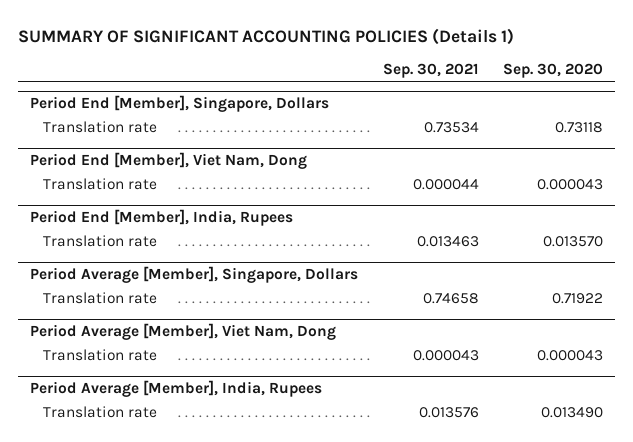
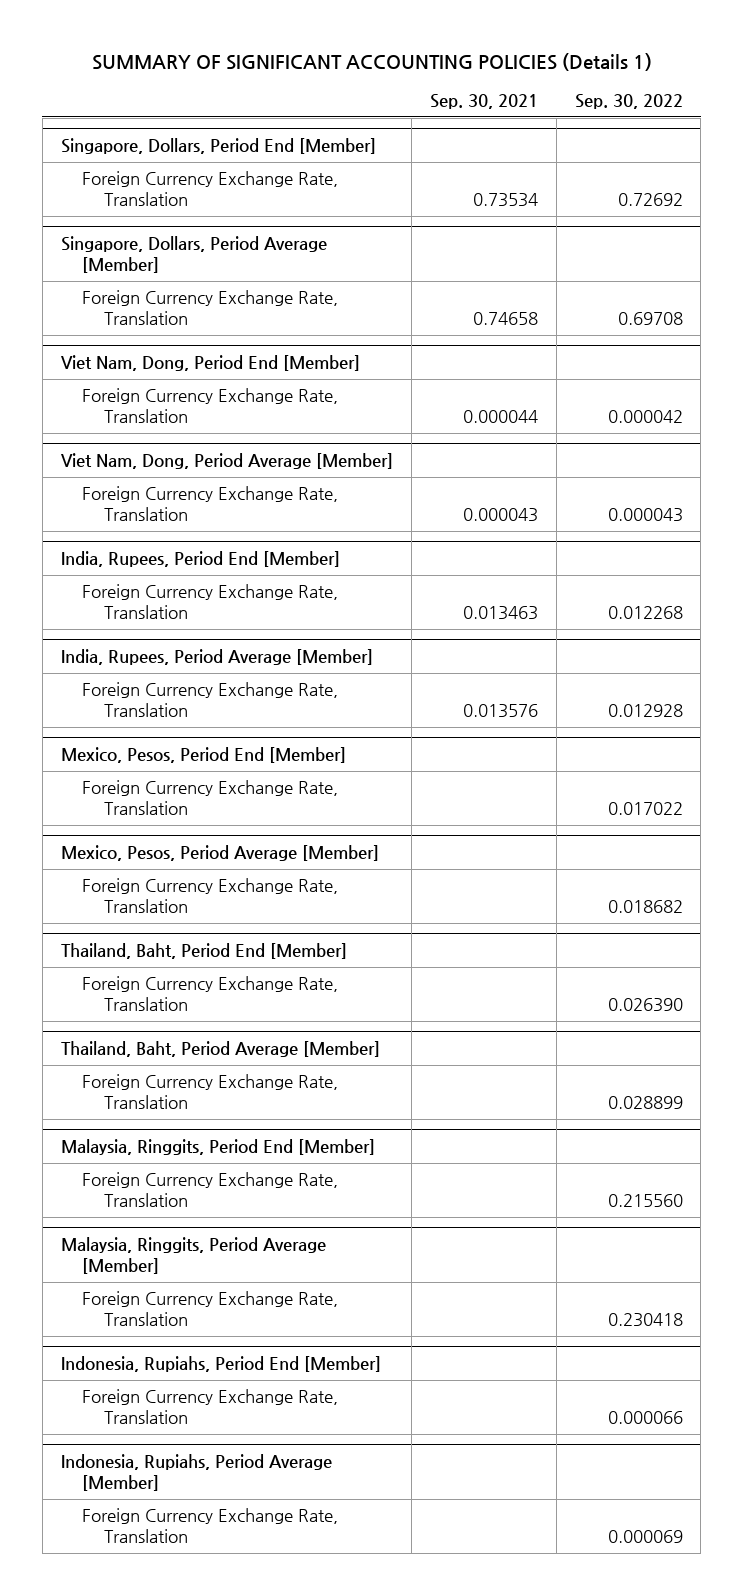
- | Sep. 30, 2021 | Sep. 30, 2020
+ | Sep. 30, 2021 | Sep. 30, 2022
- Period End [Member], Singapore, Dollars
- Translation rate | 0.73534 | 0.73118
- Period End [Member], Viet Nam, Dong
- Translation rate | 0.000044 | 0.000043
- Period End [Member], India, Rupees
- Translation rate | 0.013463 | 0.013570
- Period Average [Member], Singapore, Dollars
- Translation rate | 0.74658 | 0.71922
- Period Average [Member], Viet Nam, Dong
- Translation rate | 0.000043 | 0.000043
- Period Average [Member], India, Rupees
- Translation rate | 0.013576 | 0.013490
+ Singapore, Dollars, Period End [Member]
+ Foreign Currency Exchange Rate, Translation | 0.73534 | 0.72692
+ Singapore, Dollars, Period Average [Member]
+ Foreign Currency Exchange Rate, Translation | 0.74658 | 0.69708
+ Viet Nam, Dong, Period End [Member]
+ Foreign Currency Exchange Rate, Translation | 0.000044 | 0.000042
+ Viet Nam, Dong, Period Average [Member]
+ Foreign Currency Exchange Rate, Translation | 0.000043 | 0.000043
+ India, Rupees, Period End [Member]
+ Foreign Currency Exchange Rate, Translation | 0.013463 | 0.012268
+ India, Rupees, Period Average [Member]
+ Foreign Currency Exchange Rate, Translation | 0.013576 | 0.012928
+ Mexico, Pesos, Period End [Member]
+ Foreign Currency Exchange Rate, Translation | | 0.017022
+ Mexico, Pesos, Period Average [Member]
+ Foreign Currency Exchange Rate, Translation | | 0.018682
+ Thailand, Baht, Period End [Member]
+ Foreign Currency Exchange Rate, Translation | | 0.026390
+ Thailand, Baht, Period Average [Member]
+ Foreign Currency Exchange Rate, Translation | | 0.028899
+ Malaysia, Ringgits, Period End [Member]
+ Foreign Currency Exchange Rate, Translation | | 0.215560
+ Malaysia, Ringgits, Period Average [Member]
+ Foreign Currency Exchange Rate, Translation | | 0.230418
+ Indonesia, Rupiahs, Period End [Member]
+ Foreign Currency Exchange Rate, Translation | | 0.000066
+ Indonesia, Rupiahs, Period Average [Member]
+ Foreign Currency Exchange Rate, Translation | | 0.000069

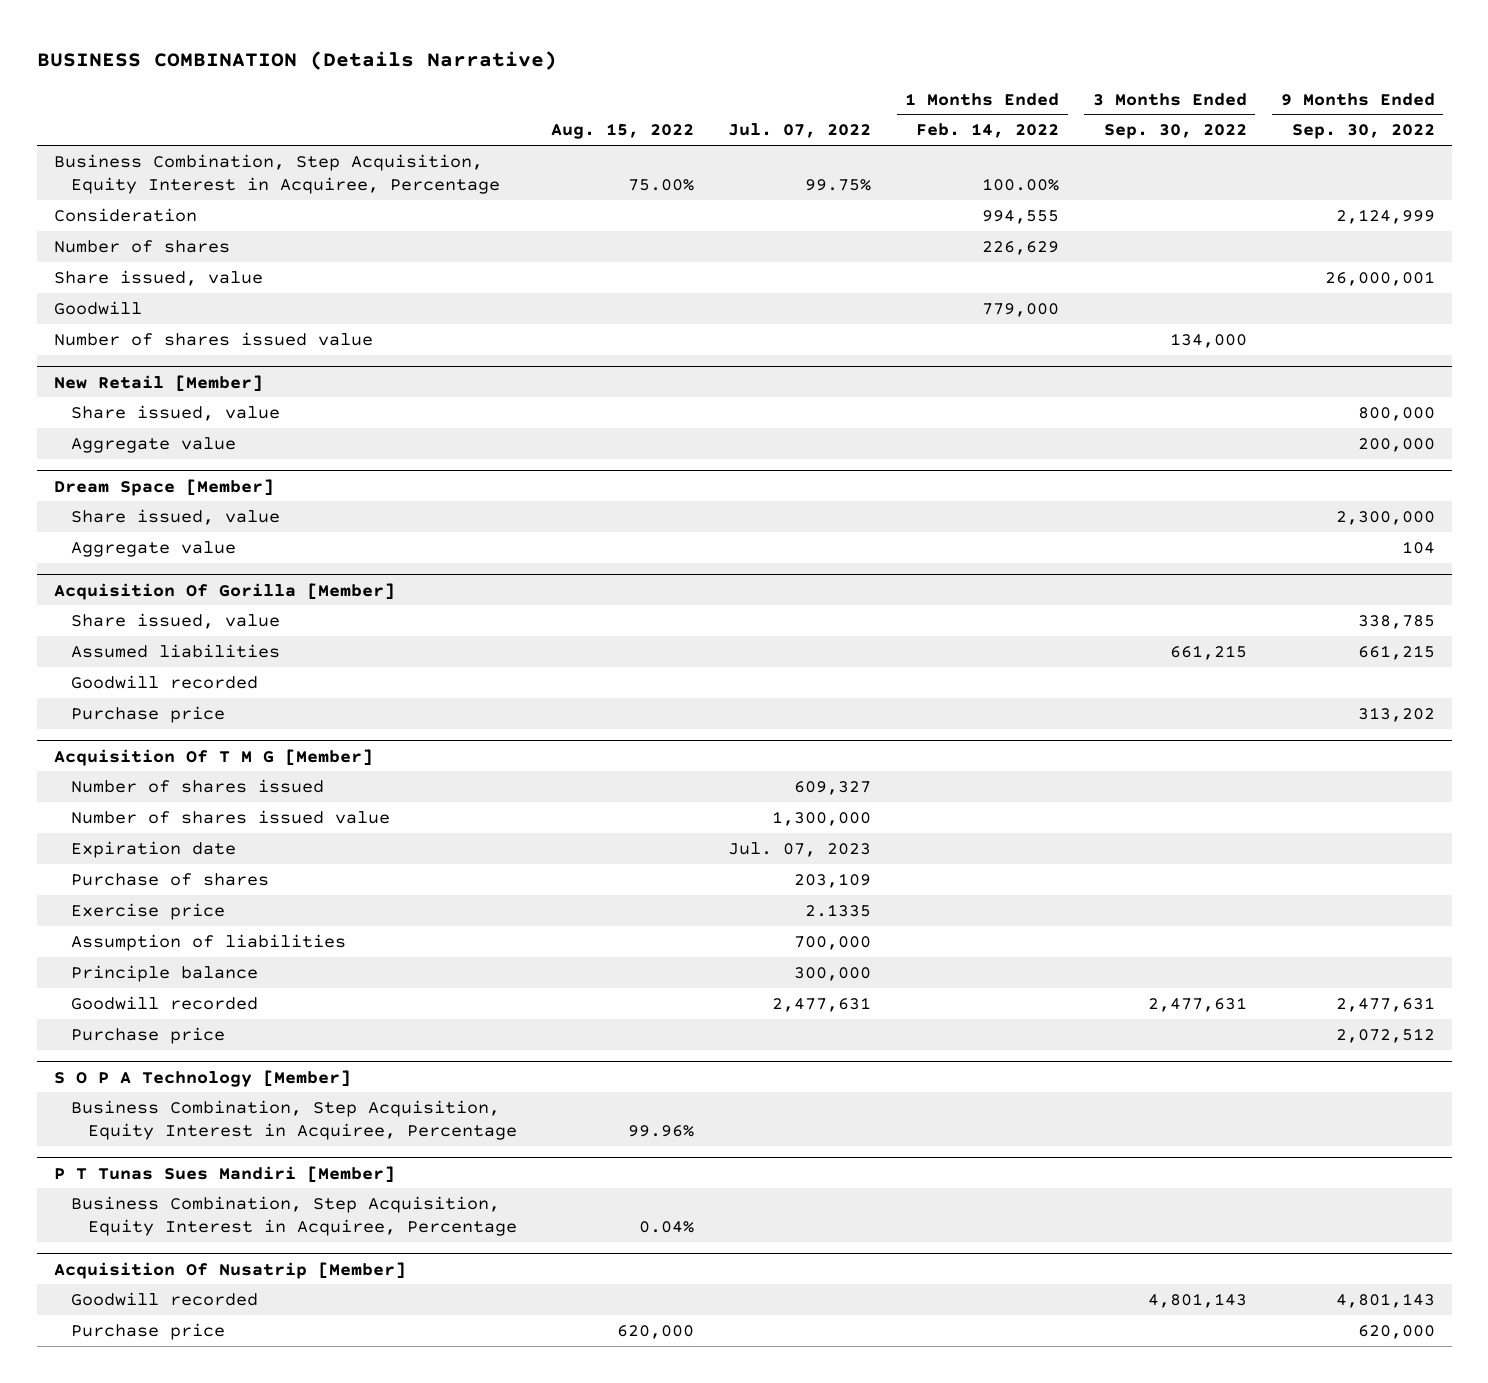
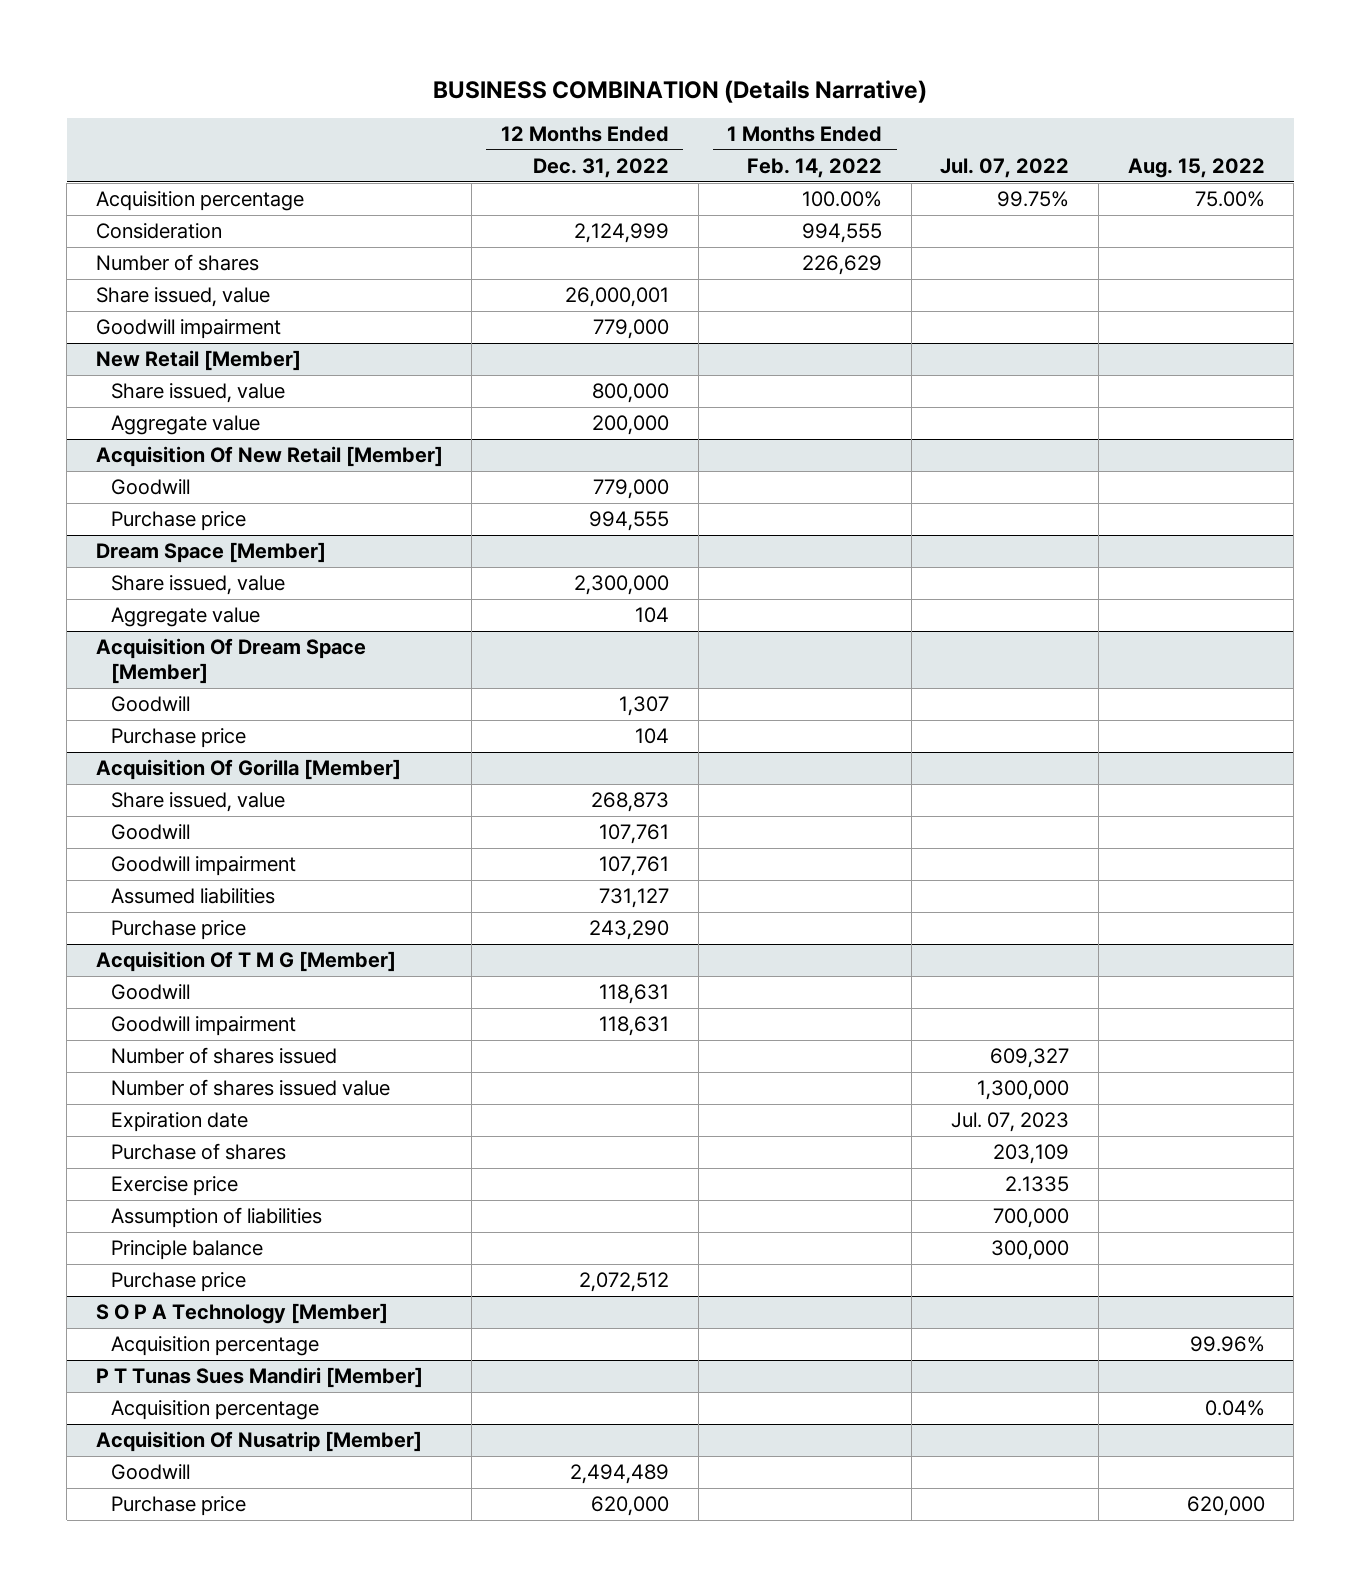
- | Aug. 15, 2022 | Jul. 07, 2022 | 1 Months Ended Feb. 14, 2022 | 3 Months Ended Sep. 30, 2022 | 9 Months Ended Sep. 30, 2022
+ | 12 Months Ended Dec. 31, 2022 | 1 Months Ended Feb. 14, 2022 | Jul. 07, 2022 | Aug. 15, 2022
- Business Combination, Step Acquisition, Equity Interest in Acquiree, Percentage | 75.00% | 99.75% | 100.00% | |
+ Acquisition percentage | | 100.00% | 99.75% | 75.00%
- Goodwill | | | 779,000 | |
- Number of shares issued value | | | | 134,000 |
+ Goodwill impairment | 779,000 | | |
+ Acquisition Of New Retail [Member]
+ Goodwill | 779,000 | | |
+ Purchase price | 994,555 | | |
+ Acquisition Of Dream Space [Member]
+ Goodwill | 1,307 | | |
+ Purchase price | 104 | | |
@ Acquisition Of Gorilla [Member]
+ Goodwill | 107,761 | | |
+ Goodwill impairment | 107,761 | | |
- Goodwill recorded
@ Acquisition Of T M G [Member]
+ Goodwill | 118,631 | | |
+ Goodwill impairment | 118,631 | | |
- Goodwill recorded | | 2,477,631 | | 2,477,631 | 2,477,631
@ S O P A Technology [Member]
- Business Combination, Step Acquisition, Equity Interest in Acquiree, Percentage | 99.96% | | | |
+ Acquisition percentage | | | | 99.96%
@ P T Tunas Sues Mandiri [Member]
- Business Combination, Step Acquisition, Equity Interest in Acquiree, Percentage | 0.04% | | | |
+ Acquisition percentage | | | | 0.04%
@ Acquisition Of Nusatrip [Member]
- Goodwill recorded | | | | 4,801,143 | 4,801,143
+ Goodwill | 2,494,489 | | |

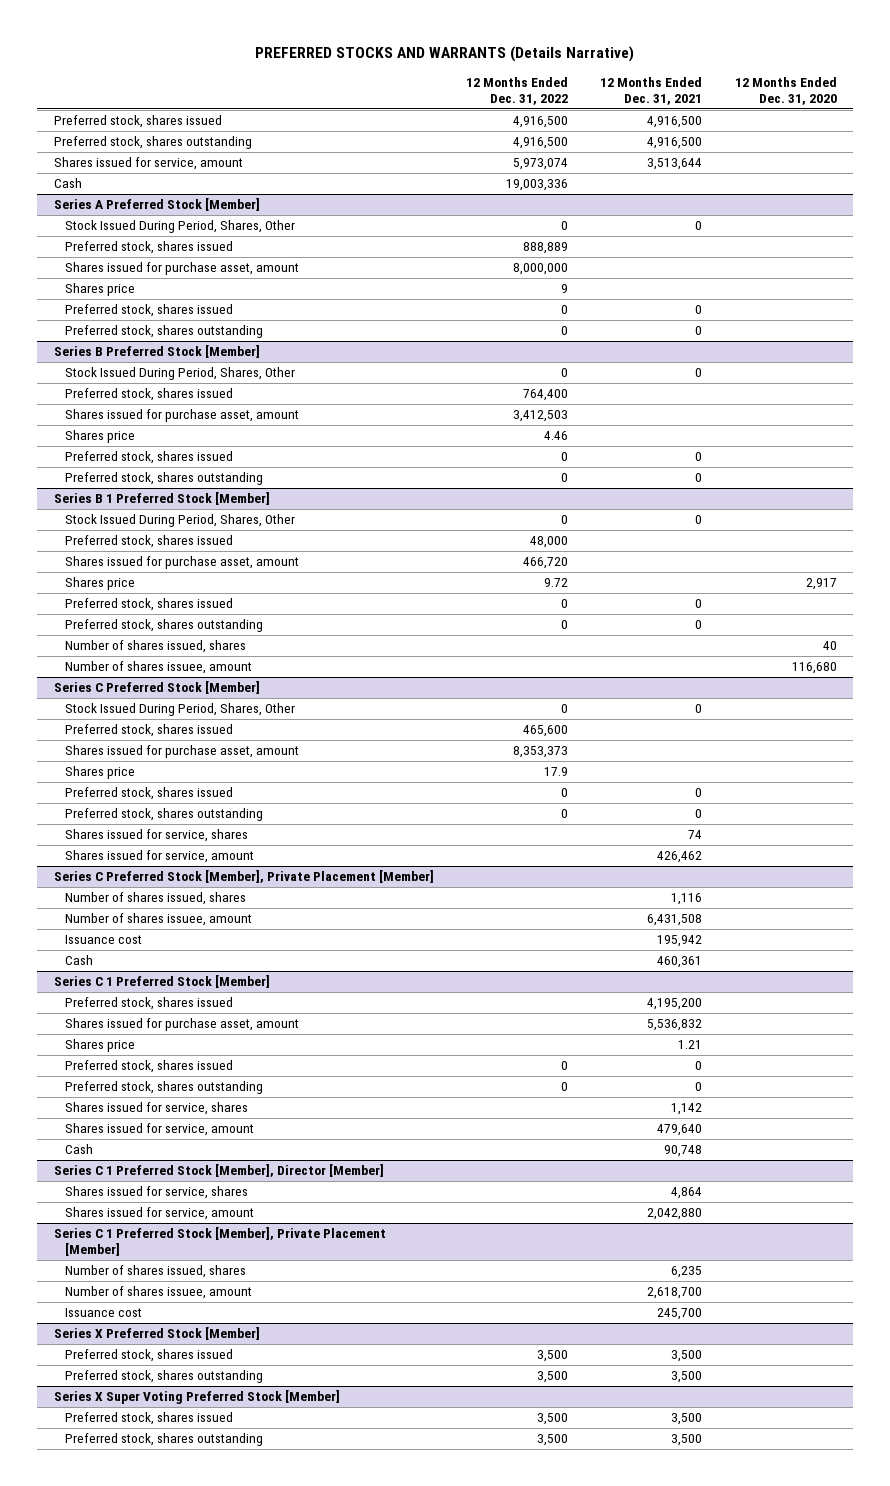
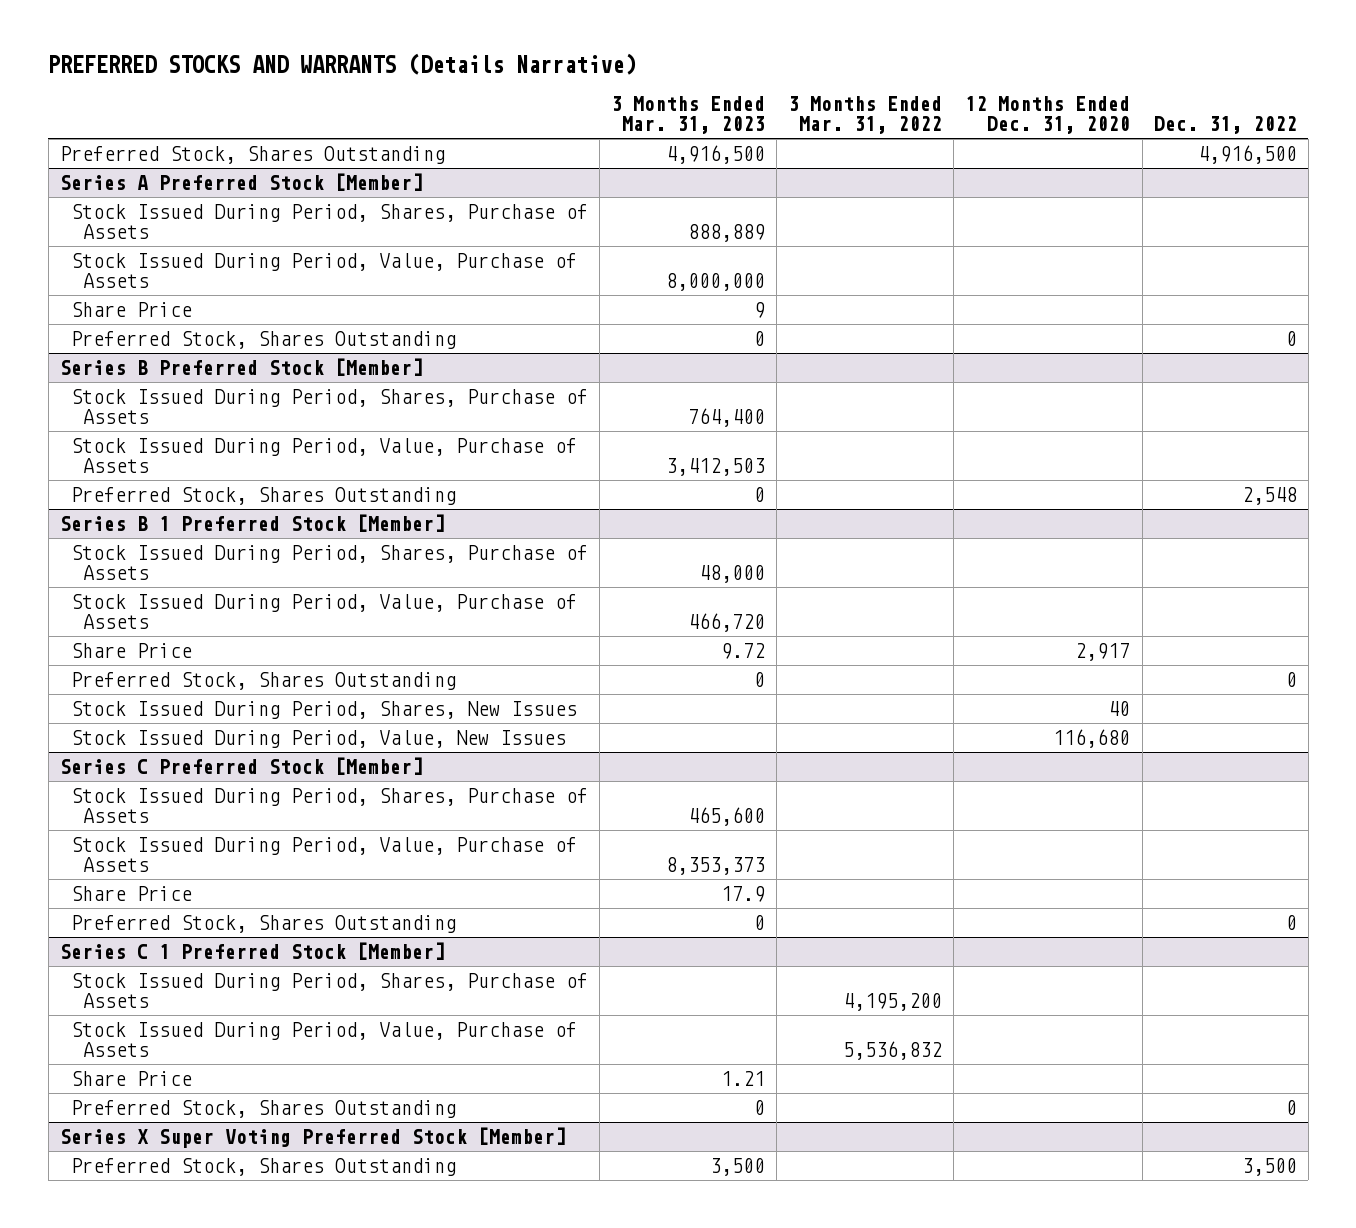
- | 12 Months Ended Dec. 31, 2022 | 12 Months Ended Dec. 31, 2021 | 12 Months Ended Dec. 31, 2020
+ | 3 Months Ended Mar. 31, 2023 | 3 Months Ended Mar. 31, 2022 | 12 Months Ended Dec. 31, 2020 | Dec. 31, 2022
- Preferred stock, shares issued | 4,916,500 | 4,916,500 |
- Preferred stock, shares outstanding | 4,916,500 | 4,916,500 |
- Shares issued for service, amount | 5,973,074 | 3,513,644 |
- Cash | 19,003,336 | |
+ Preferred Stock, Shares Outstanding | 4,916,500 | | | 4,916,500
@ Series A Preferred Stock [Member]
- Stock Issued During Period, Shares, Other | 0 | 0 |
- Preferred stock, shares issued | 888,889 | |
- Shares issued for purchase asset, amount | 8,000,000 | |
- Shares price | 9 | |
- Preferred stock, shares issued | 0 | 0 |
- Preferred stock, shares outstanding | 0 | 0 |
+ Stock Issued During Period, Shares, Purchase of Assets | 888,889 | | |
+ Stock Issued During Period, Value, Purchase of Assets | 8,000,000 | | |
+ Share Price | 9 | | |
+ Preferred Stock, Shares Outstanding | 0 | | | 0
@ Series B Preferred Stock [Member]
- Stock Issued During Period, Shares, Other | 0 | 0 |
- Preferred stock, shares issued | 764,400 | |
- Shares issued for purchase asset, amount | 3,412,503 | |
- Shares price | 4.46 | |
- Preferred stock, shares issued | 0 | 0 |
- Preferred stock, shares outstanding | 0 | 0 |
+ Stock Issued During Period, Shares, Purchase of Assets | 764,400 | | |
+ Stock Issued During Period, Value, Purchase of Assets | 3,412,503 | | |
+ Preferred Stock, Shares Outstanding | 0 | | | 2,548
@ Series B 1 Preferred Stock [Member]
- Stock Issued During Period, Shares, Other | 0 | 0 |
- Preferred stock, shares issued | 48,000 | |
- Shares issued for purchase asset, amount | 466,720 | |
- Shares price | 9.72 | | 2,917
- Preferred stock, shares issued | 0 | 0 |
- Preferred stock, shares outstanding | 0 | 0 |
- Number of shares issued, shares | | | 40
- Number of shares issuee, amount | | | 116,680
+ Stock Issued During Period, Shares, Purchase of Assets | 48,000 | | |
+ Stock Issued During Period, Value, Purchase of Assets | 466,720 | | |
+ Share Price | 9.72 | | 2,917 |
+ Preferred Stock, Shares Outstanding | 0 | | | 0
+ Stock Issued During Period, Shares, New Issues | | | 40 |
+ Stock Issued During Period, Value, New Issues | | | 116,680 |
@ Series C Preferred Stock [Member]
- Stock Issued During Period, Shares, Other | 0 | 0 |
- Preferred stock, shares issued | 465,600 | |
- Shares issued for purchase asset, amount | 8,353,373 | |
- Shares price | 17.9 | |
- Preferred stock, shares issued | 0 | 0 |
- Preferred stock, shares outstanding | 0 | 0 |
- Shares issued for service, shares | | 74 |
- Shares issued for service, amount | | 426,462 |
- Series C Preferred Stock [Member], Private Placement [Member]
- Number of shares issued, shares | | 1,116 |
- Number of shares issuee, amount | | 6,431,508 |
- Issuance cost | | 195,942 |
- Cash | | 460,361 |
@ Series C Preferred Stock [Member]
+ Stock Issued During Period, Shares, Purchase of Assets | 465,600 | | |
+ Stock Issued During Period, Value, Purchase of Assets | 8,353,373 | | |
+ Share Price | 17.9 | | |
+ Preferred Stock, Shares Outstanding | 0 | | | 0
@ Series C 1 Preferred Stock [Member]
- Preferred stock, shares issued | | 4,195,200 |
- Shares issued for purchase asset, amount | | 5,536,832 |
- Shares price | | 1.21 |
- Preferred stock, shares issued | 0 | 0 |
- Preferred stock, shares outstanding | 0 | 0 |
- Shares issued for service, shares | | 1,142 |
- Shares issued for service, amount | | 479,640 |
- Cash | | 90,748 |
- Series C 1 Preferred Stock [Member], Director [Member]
- Shares issued for service, shares | | 4,864 |
- Shares issued for service, amount | | 2,042,880 |
- Series C 1 Preferred Stock [Member], Private Placement [Member]
- Number of shares issued, shares | | 6,235 |
- Number of shares issuee, amount | | 2,618,700 |
- Issuance cost | | 245,700 |
- Series X Preferred Stock [Member]
- Preferred stock, shares issued | 3,500 | 3,500 |
- Preferred stock, shares outstanding | 3,500 | 3,500 |
@ Series C 1 Preferred Stock [Member]
+ Stock Issued During Period, Shares, Purchase of Assets | | 4,195,200 | |
+ Stock Issued During Period, Value, Purchase of Assets | | 5,536,832 | |
+ Share Price | 1.21 | | |
+ Preferred Stock, Shares Outstanding | 0 | | | 0
@ Series X Super Voting Preferred Stock [Member]
- Preferred stock, shares issued | 3,500 | 3,500 |
- Preferred stock, shares outstanding | 3,500 | 3,500 |
+ Preferred Stock, Shares Outstanding | 3,500 | | | 3,500

